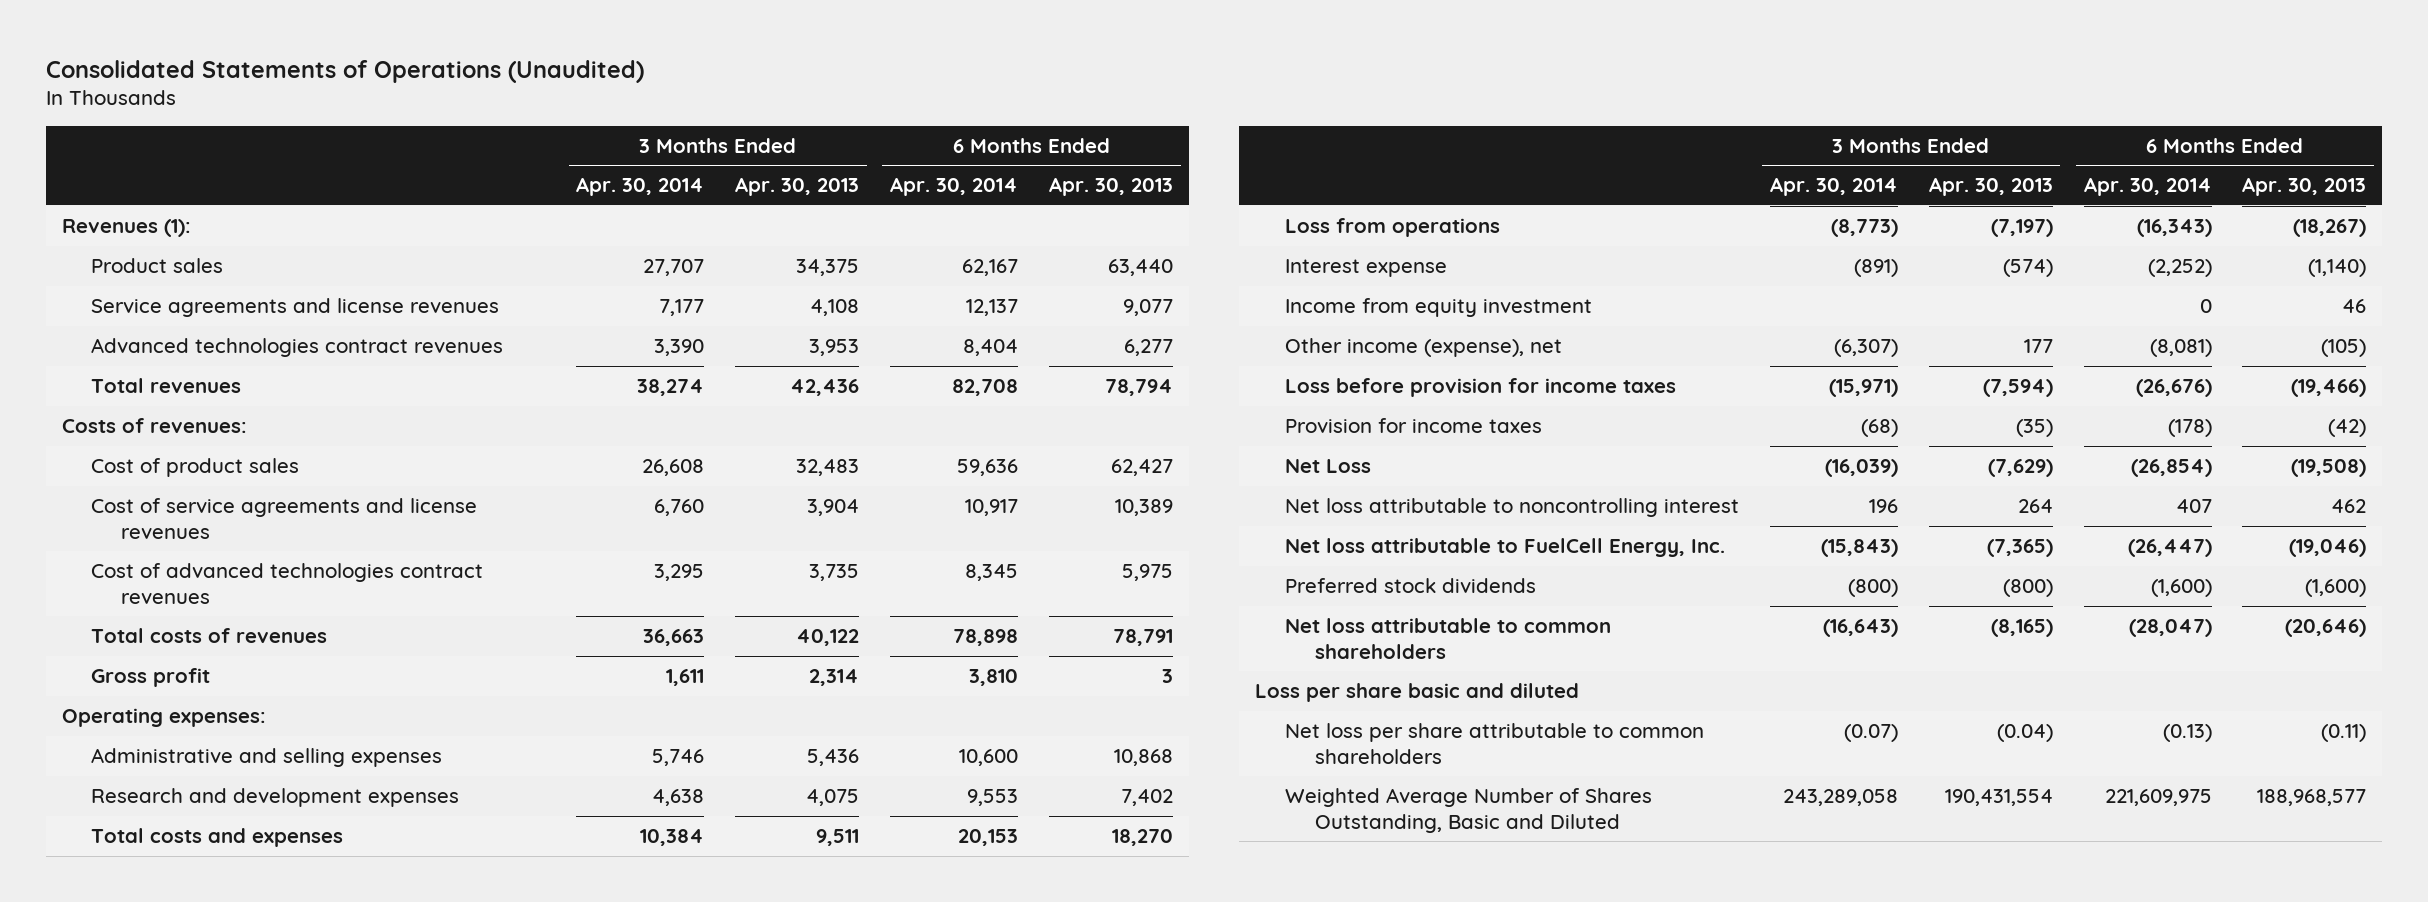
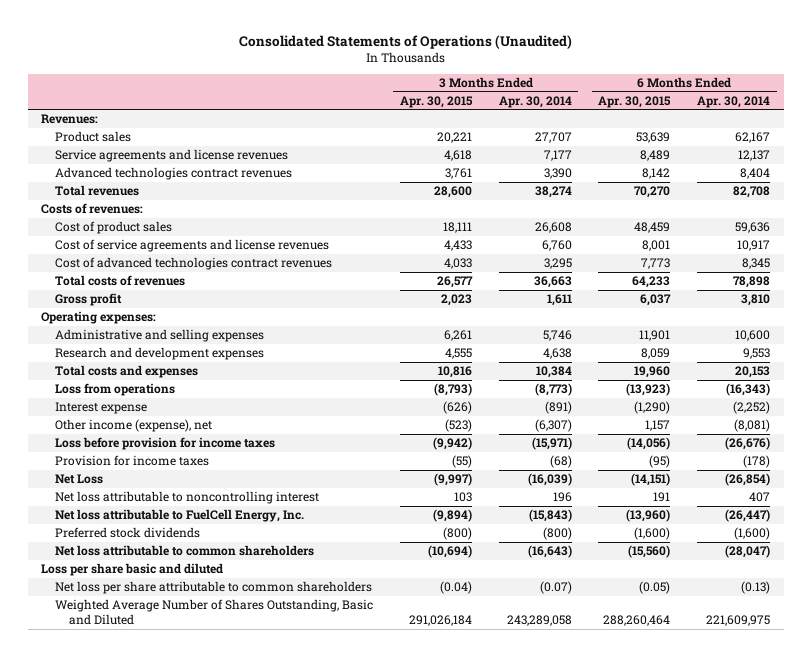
- | 3 Months Ended Apr. 30, 2014 | 3 Months Ended Apr. 30, 2013 | 6 Months Ended Apr. 30, 2014 | 6 Months Ended Apr. 30, 2013
+ | 3 Months Ended Apr. 30, 2015 | 3 Months Ended Apr. 30, 2014 | 6 Months Ended Apr. 30, 2015 | 6 Months Ended Apr. 30, 2014
- Revenues (1):
+ Revenues:
- Income from equity investment | | | 0 | 46

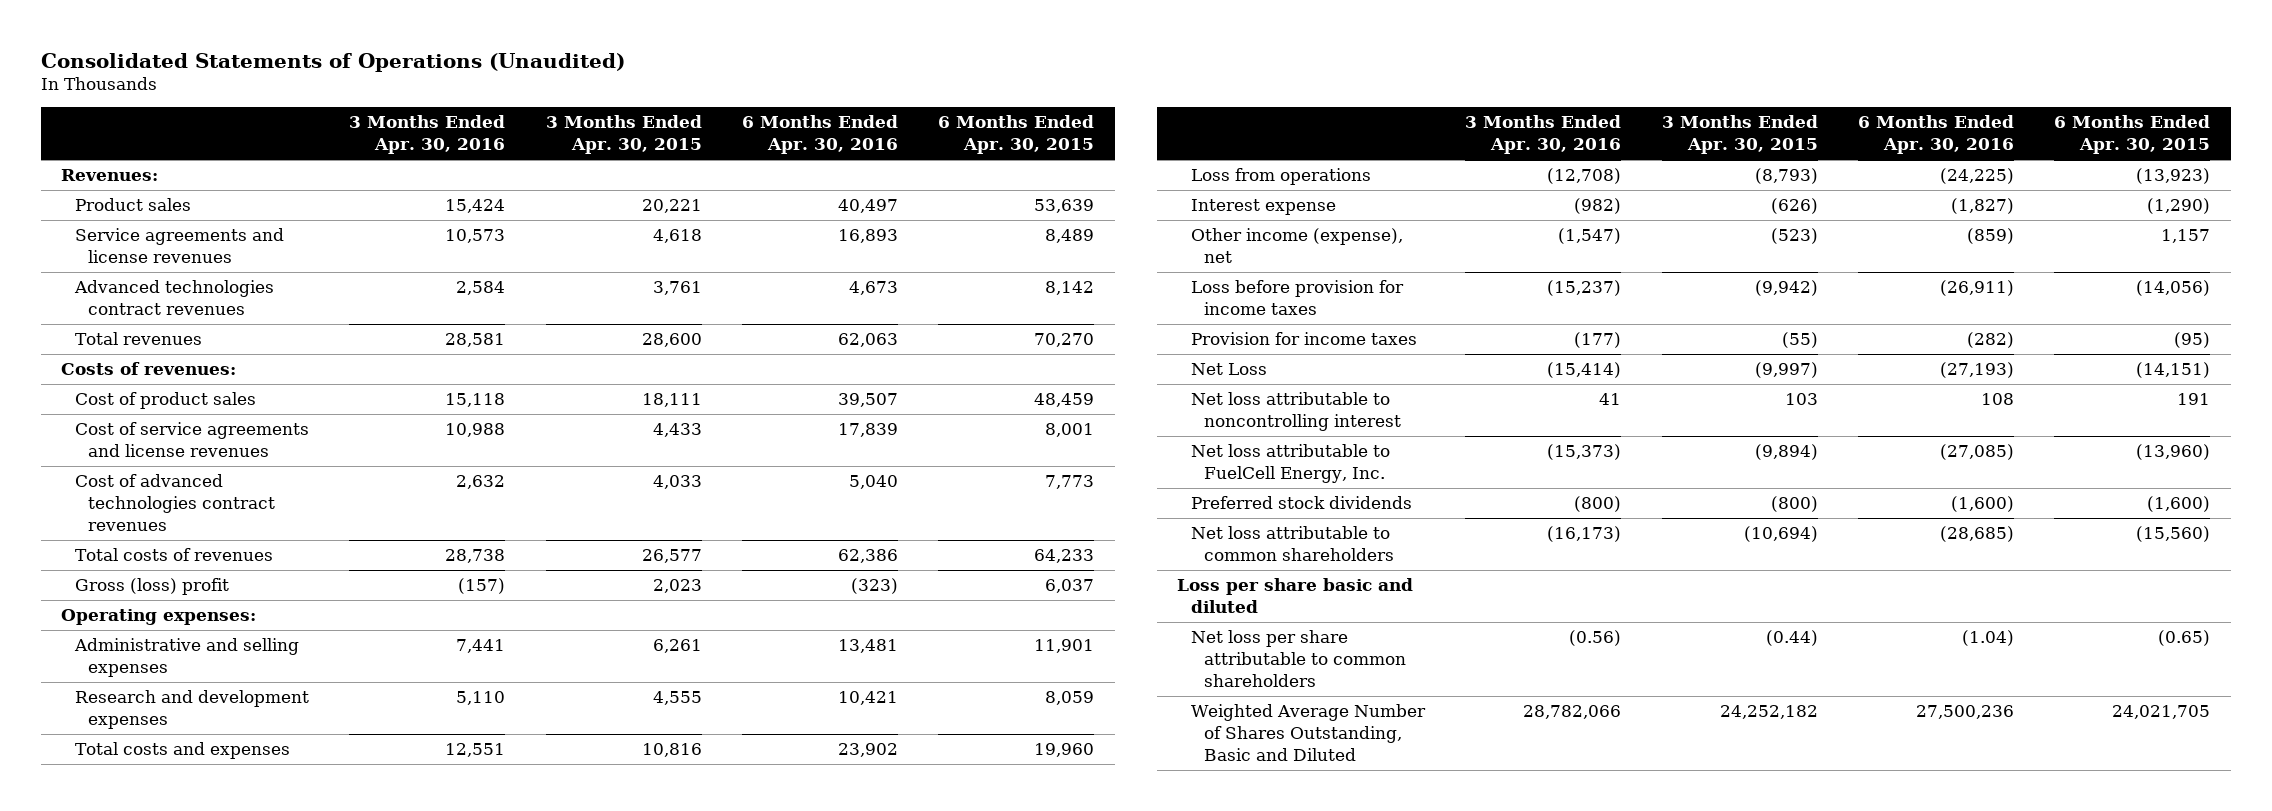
- | 3 Months Ended Apr. 30, 2015 | 3 Months Ended Apr. 30, 2014 | 6 Months Ended Apr. 30, 2015 | 6 Months Ended Apr. 30, 2014
+ | 3 Months Ended Apr. 30, 2016 | 3 Months Ended Apr. 30, 2015 | 6 Months Ended Apr. 30, 2016 | 6 Months Ended Apr. 30, 2015
- Gross profit | 2,023 | 1,611 | 6,037 | 3,810
+ Gross (loss) profit | (157) | 2,023 | (323) | 6,037
- Net loss per share attributable to common shareholders | (0.04) | (0.07) | (0.05) | (0.13)
- Weighted Average Number of Shares Outstanding, Basic and Diluted | 291,026,184 | 243,289,058 | 288,260,464 | 221,609,975
+ Net loss per share attributable to common shareholders | (0.56) | (0.44) | (1.04) | (0.65)
+ Weighted Average Number of Shares Outstanding, Basic and Diluted | 28,782,066 | 24,252,182 | 27,500,236 | 24,021,705

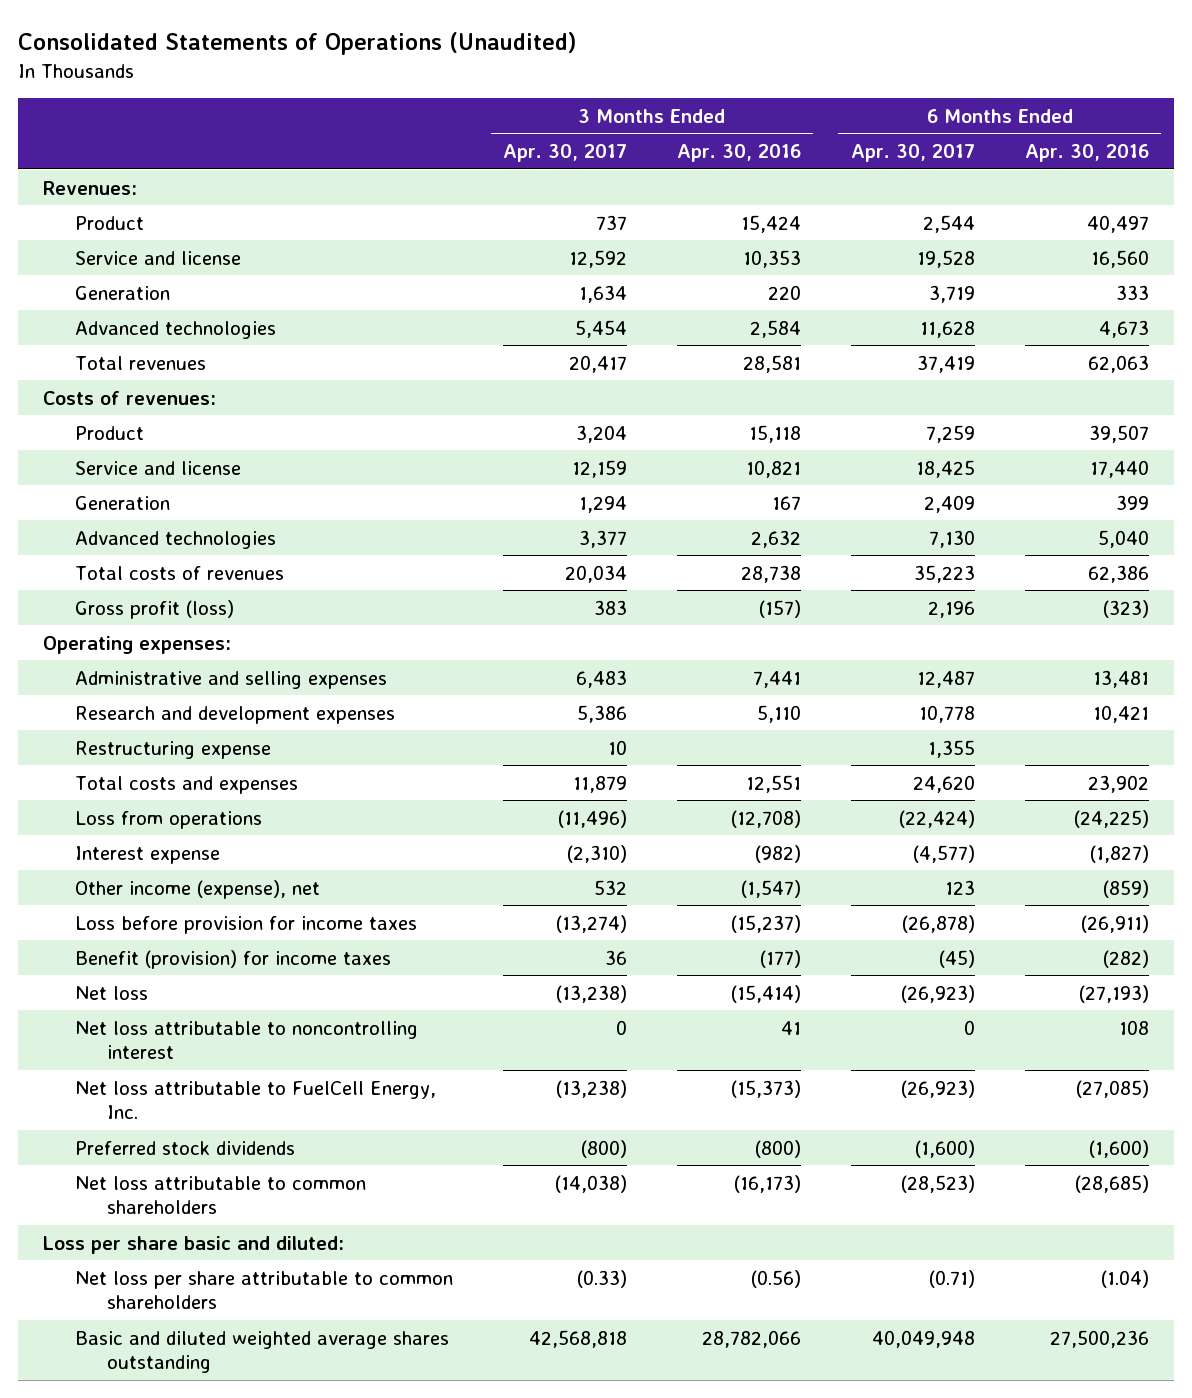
- | 3 Months Ended Apr. 30, 2016 | 3 Months Ended Apr. 30, 2015 | 6 Months Ended Apr. 30, 2016 | 6 Months Ended Apr. 30, 2015
+ | 3 Months Ended Apr. 30, 2017 | 3 Months Ended Apr. 30, 2016 | 6 Months Ended Apr. 30, 2017 | 6 Months Ended Apr. 30, 2016
- Product sales | 15,424 | 20,221 | 40,497 | 53,639
- Service agreements and license revenues | 10,573 | 4,618 | 16,893 | 8,489
- Advanced technologies contract revenues | 2,584 | 3,761 | 4,673 | 8,142
+ Product | 737 | 15,424 | 2,544 | 40,497
+ Service and license | 12,592 | 10,353 | 19,528 | 16,560
+ Generation | 1,634 | 220 | 3,719 | 333
+ Advanced technologies | 5,454 | 2,584 | 11,628 | 4,673
- Cost of product sales | 15,118 | 18,111 | 39,507 | 48,459
- Cost of service agreements and license revenues | 10,988 | 4,433 | 17,839 | 8,001
- Cost of advanced technologies contract revenues | 2,632 | 4,033 | 5,040 | 7,773
+ Product | 3,204 | 15,118 | 7,259 | 39,507
+ Service and license | 12,159 | 10,821 | 18,425 | 17,440
+ Generation | 1,294 | 167 | 2,409 | 399
+ Advanced technologies | 3,377 | 2,632 | 7,130 | 5,040
- Gross (loss) profit | (157) | 2,023 | (323) | 6,037
+ Gross profit (loss) | 383 | (157) | 2,196 | (323)
+ Restructuring expense | 10 | | 1,355 |
- Provision for income taxes | (177) | (55) | (282) | (95)
- Net Loss | (15,414) | (9,997) | (27,193) | (14,151)
+ Benefit (provision) for income taxes | 36 | (177) | (45) | (282)
+ Net loss | (13,238) | (15,414) | (26,923) | (27,193)
- Loss per share basic and diluted
+ Loss per share basic and diluted:
- Weighted Average Number of Shares Outstanding, Basic and Diluted | 28,782,066 | 24,252,182 | 27,500,236 | 24,021,705
+ Basic and diluted weighted average shares outstanding | 42,568,818 | 28,782,066 | 40,049,948 | 27,500,236

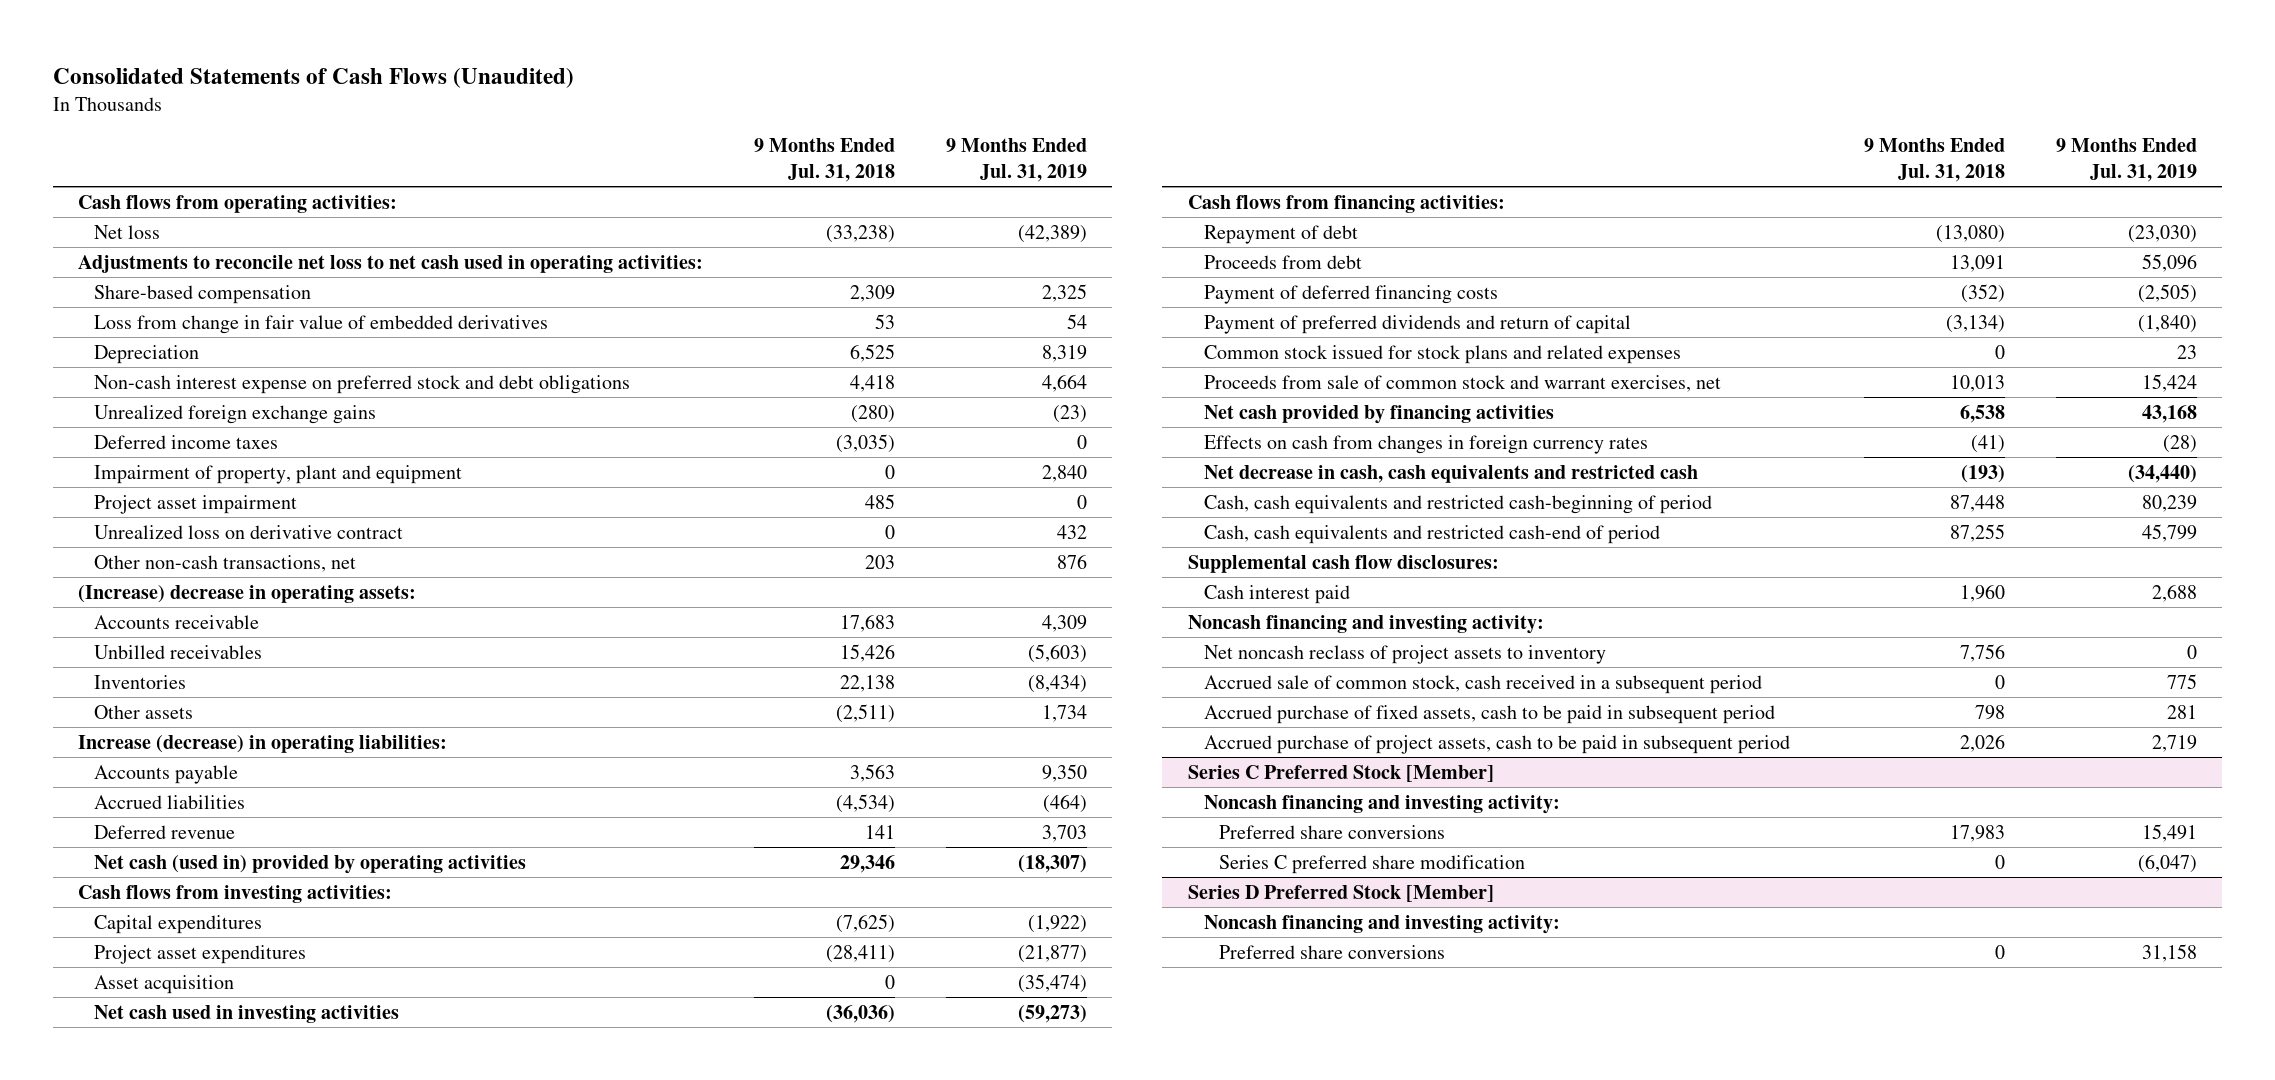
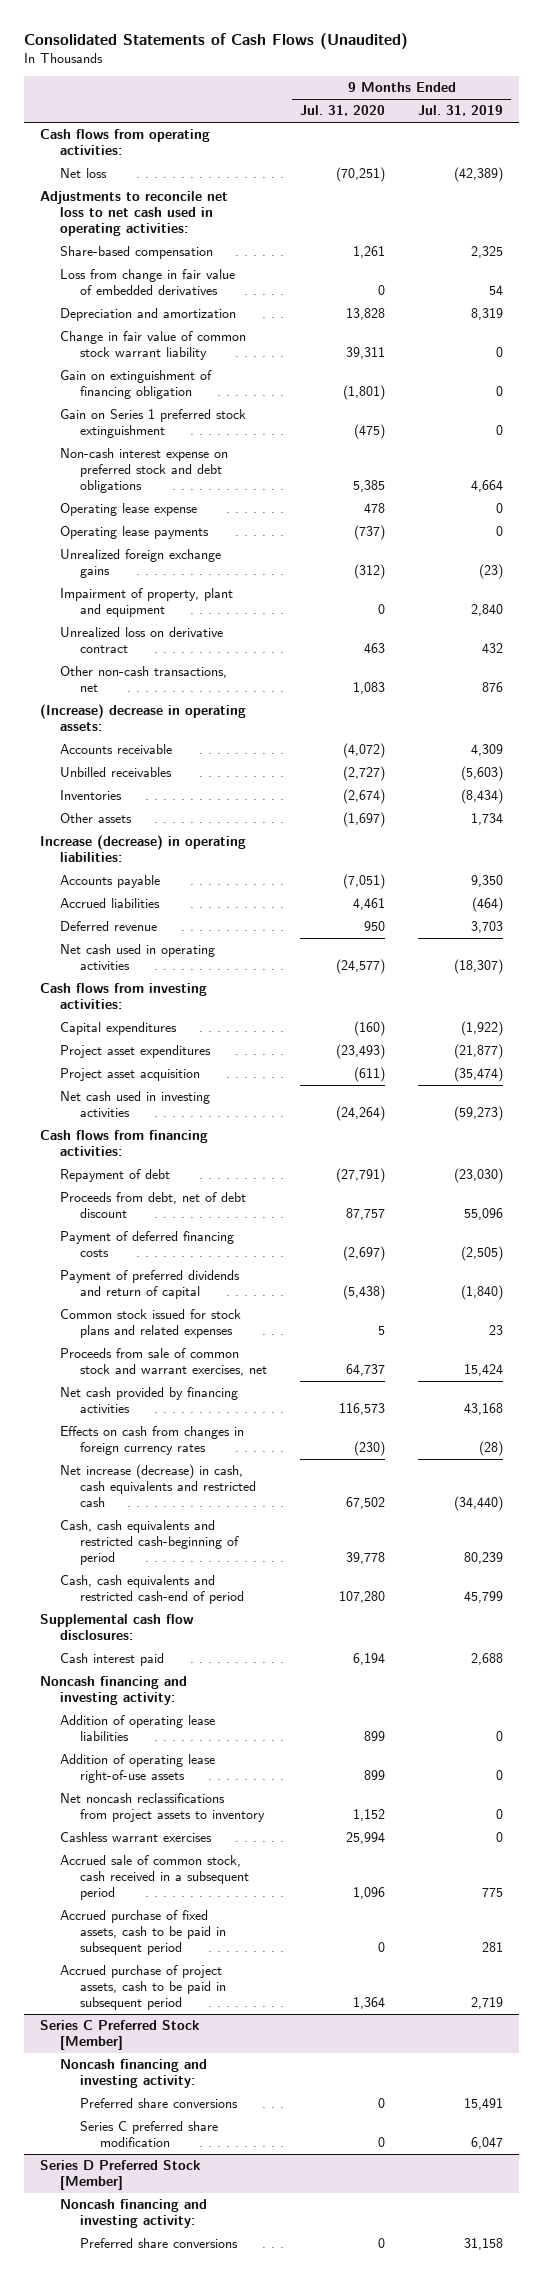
- | 9 Months Ended Jul. 31, 2018 | 9 Months Ended Jul. 31, 2019
+ | 9 Months Ended Jul. 31, 2020 | 9 Months Ended Jul. 31, 2019
- Depreciation | 6,525 | 8,319
+ Depreciation and amortization | 13,828 | 8,319
+ Change in fair value of common stock warrant liability | 39,311 | 0
+ Gain on extinguishment of financing obligation | (1,801) | 0
+ Gain on Series 1 preferred stock extinguishment | (475) | 0
+ Operating lease expense | 478 | 0
+ Operating lease payments | (737) | 0
- Deferred income taxes | (3,035) | 0
- Project asset impairment | 485 | 0
- Net cash (used in) provided by operating activities | 29,346 | (18,307)
+ Net cash used in operating activities | (24,577) | (18,307)
- Asset acquisition | 0 | (35,474)
+ Project asset acquisition | (611) | (35,474)
- Proceeds from debt | 13,091 | 55,096
+ Proceeds from debt, net of debt discount | 87,757 | 55,096
- Net decrease in cash, cash equivalents and restricted cash | (193) | (34,440)
+ Net increase (decrease) in cash, cash equivalents and restricted cash | 67,502 | (34,440)
- Net noncash reclass of project assets to inventory | 7,756 | 0
+ Addition of operating lease liabilities | 899 | 0
+ Addition of operating lease right-of-use assets | 899 | 0
+ Net noncash reclassifications from project assets to inventory | 1,152 | 0
+ Cashless warrant exercises | 25,994 | 0
@ Series C Preferred Stock [Member]
- Series C preferred share modification | 0 | (6,047)
+ Series C preferred share modification | 0 | 6,047

